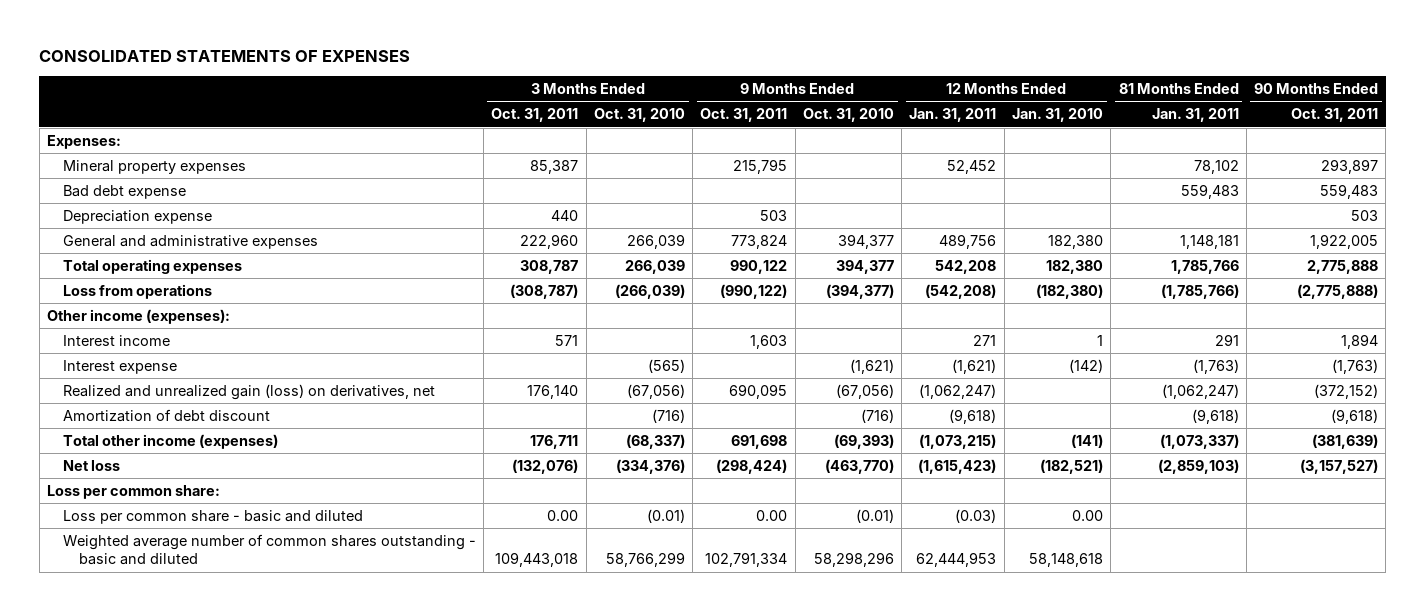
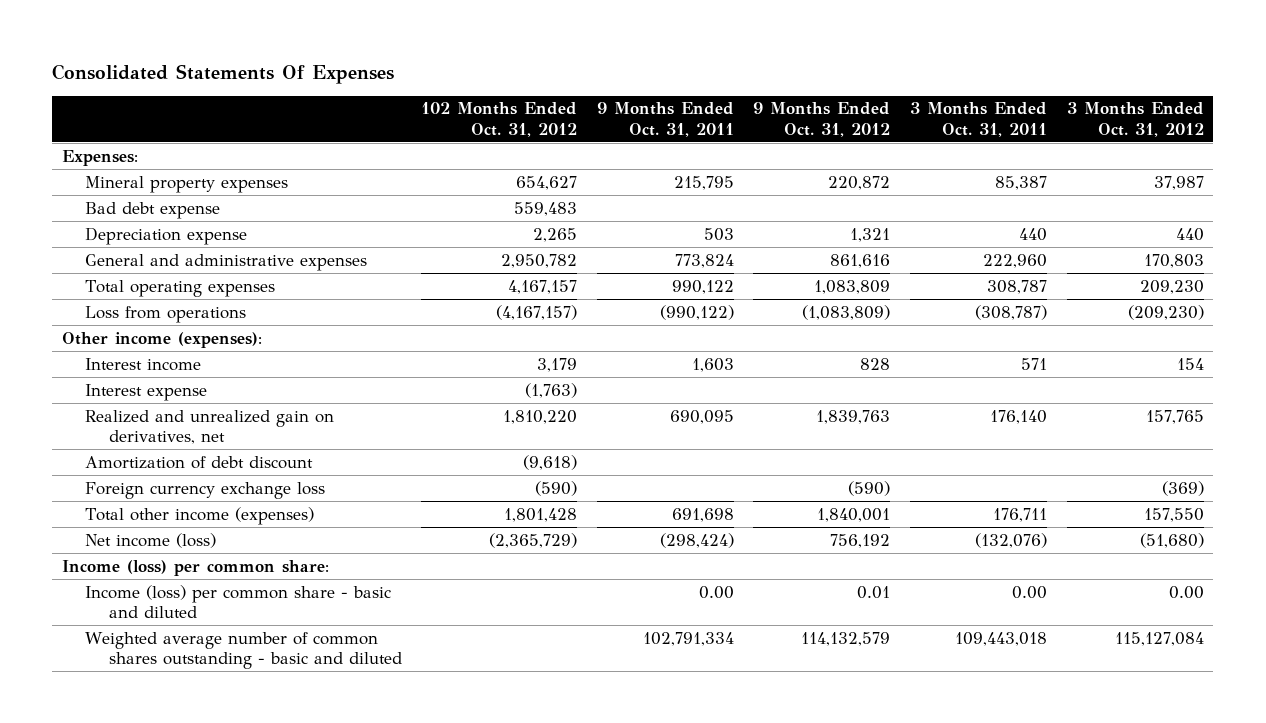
- CONSOLIDATED STATEMENTS OF EXPENSES
+ Consolidated Statements Of Expenses
- | 3 Months Ended Oct. 31, 2011 | 3 Months Ended Oct. 31, 2010 | 9 Months Ended Oct. 31, 2011 | 9 Months Ended Oct. 31, 2010 | 12 Months Ended Jan. 31, 2011 | 12 Months Ended Jan. 31, 2010 | 81 Months Ended Jan. 31, 2011 | 90 Months Ended Oct. 31, 2011
+ | 102 Months Ended Oct. 31, 2012 | 9 Months Ended Oct. 31, 2011 | 9 Months Ended Oct. 31, 2012 | 3 Months Ended Oct. 31, 2011 | 3 Months Ended Oct. 31, 2012
- Realized and unrealized gain (loss) on derivatives, net | 176,140 | (67,056) | 690,095 | (67,056) | (1,062,247) | | (1,062,247) | (372,152)
+ Realized and unrealized gain on derivatives, net | 1,810,220 | 690,095 | 1,839,763 | 176,140 | 157,765
+ Foreign currency exchange loss | (590) | | (590) | | (369)
- Net loss | (132,076) | (334,376) | (298,424) | (463,770) | (1,615,423) | (182,521) | (2,859,103) | (3,157,527)
- Loss per common share:
- Loss per common share - basic and diluted | 0.00 | (0.01) | 0.00 | (0.01) | (0.03) | 0.00 | |
+ Net income (loss) | (2,365,729) | (298,424) | 756,192 | (132,076) | (51,680)
+ Income (loss) per common share:
+ Income (loss) per common share - basic and diluted | | 0.00 | 0.01 | 0.00 | 0.00

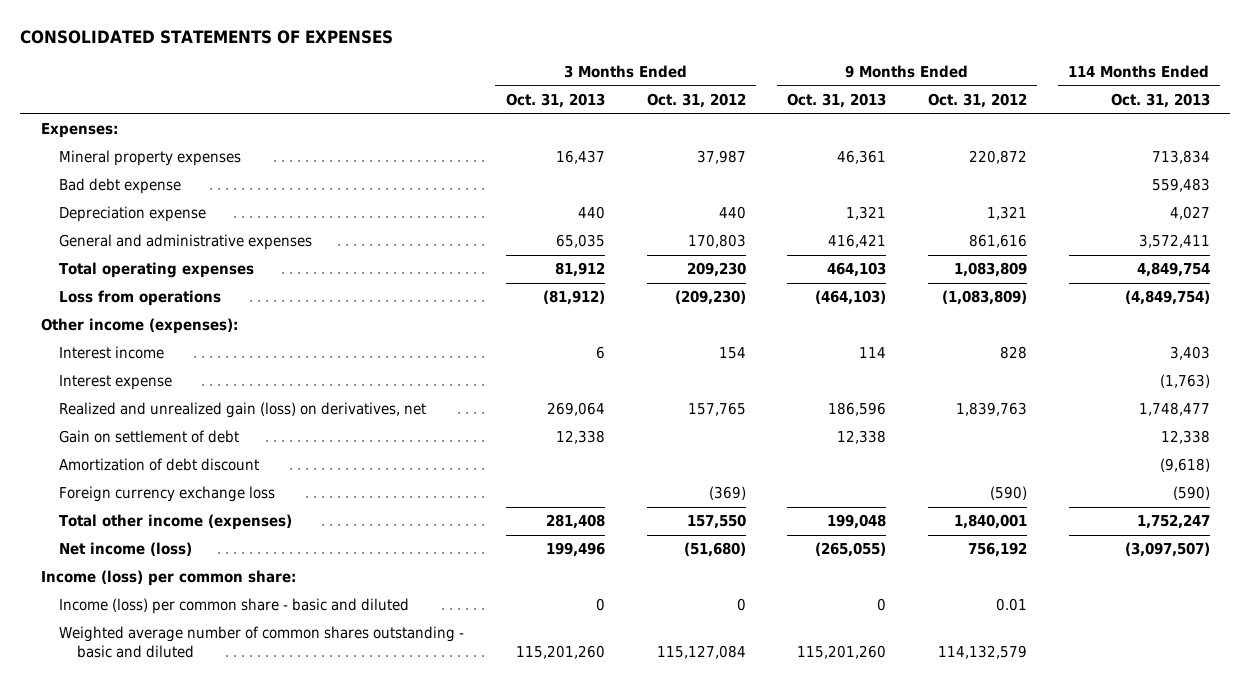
- Consolidated Statements Of Expenses
+ CONSOLIDATED STATEMENTS OF EXPENSES
- | 102 Months Ended Oct. 31, 2012 | 9 Months Ended Oct. 31, 2011 | 9 Months Ended Oct. 31, 2012 | 3 Months Ended Oct. 31, 2011 | 3 Months Ended Oct. 31, 2012
+ | 3 Months Ended Oct. 31, 2013 | 3 Months Ended Oct. 31, 2012 | 9 Months Ended Oct. 31, 2013 | 9 Months Ended Oct. 31, 2012 | 114 Months Ended Oct. 31, 2013
- Realized and unrealized gain on derivatives, net | 1,810,220 | 690,095 | 1,839,763 | 176,140 | 157,765
+ Realized and unrealized gain (loss) on derivatives, net | 269,064 | 157,765 | 186,596 | 1,839,763 | 1,748,477
+ Gain on settlement of debt | 12,338 | | 12,338 | | 12,338
- Income (loss) per common share - basic and diluted | | 0.00 | 0.01 | 0.00 | 0.00
+ Income (loss) per common share - basic and diluted | 0 | 0 | 0 | 0.01 |

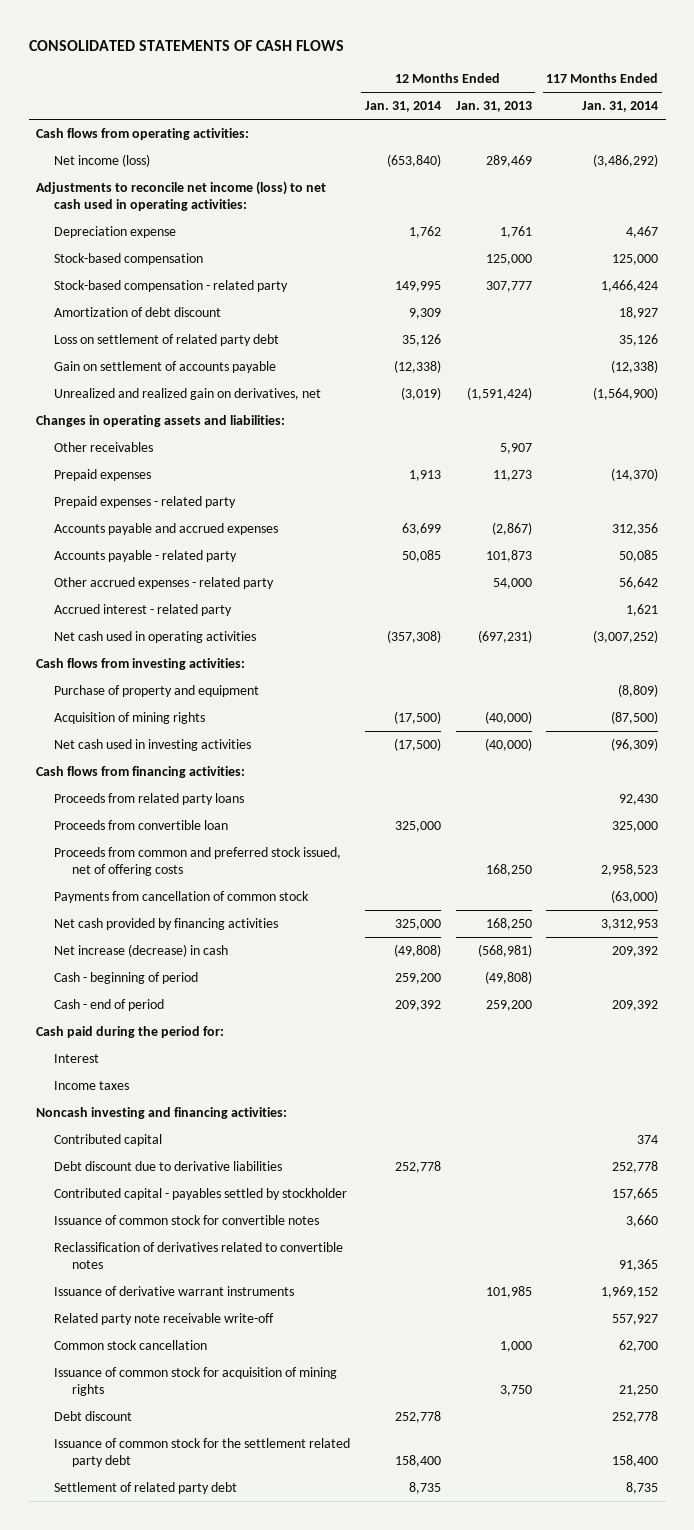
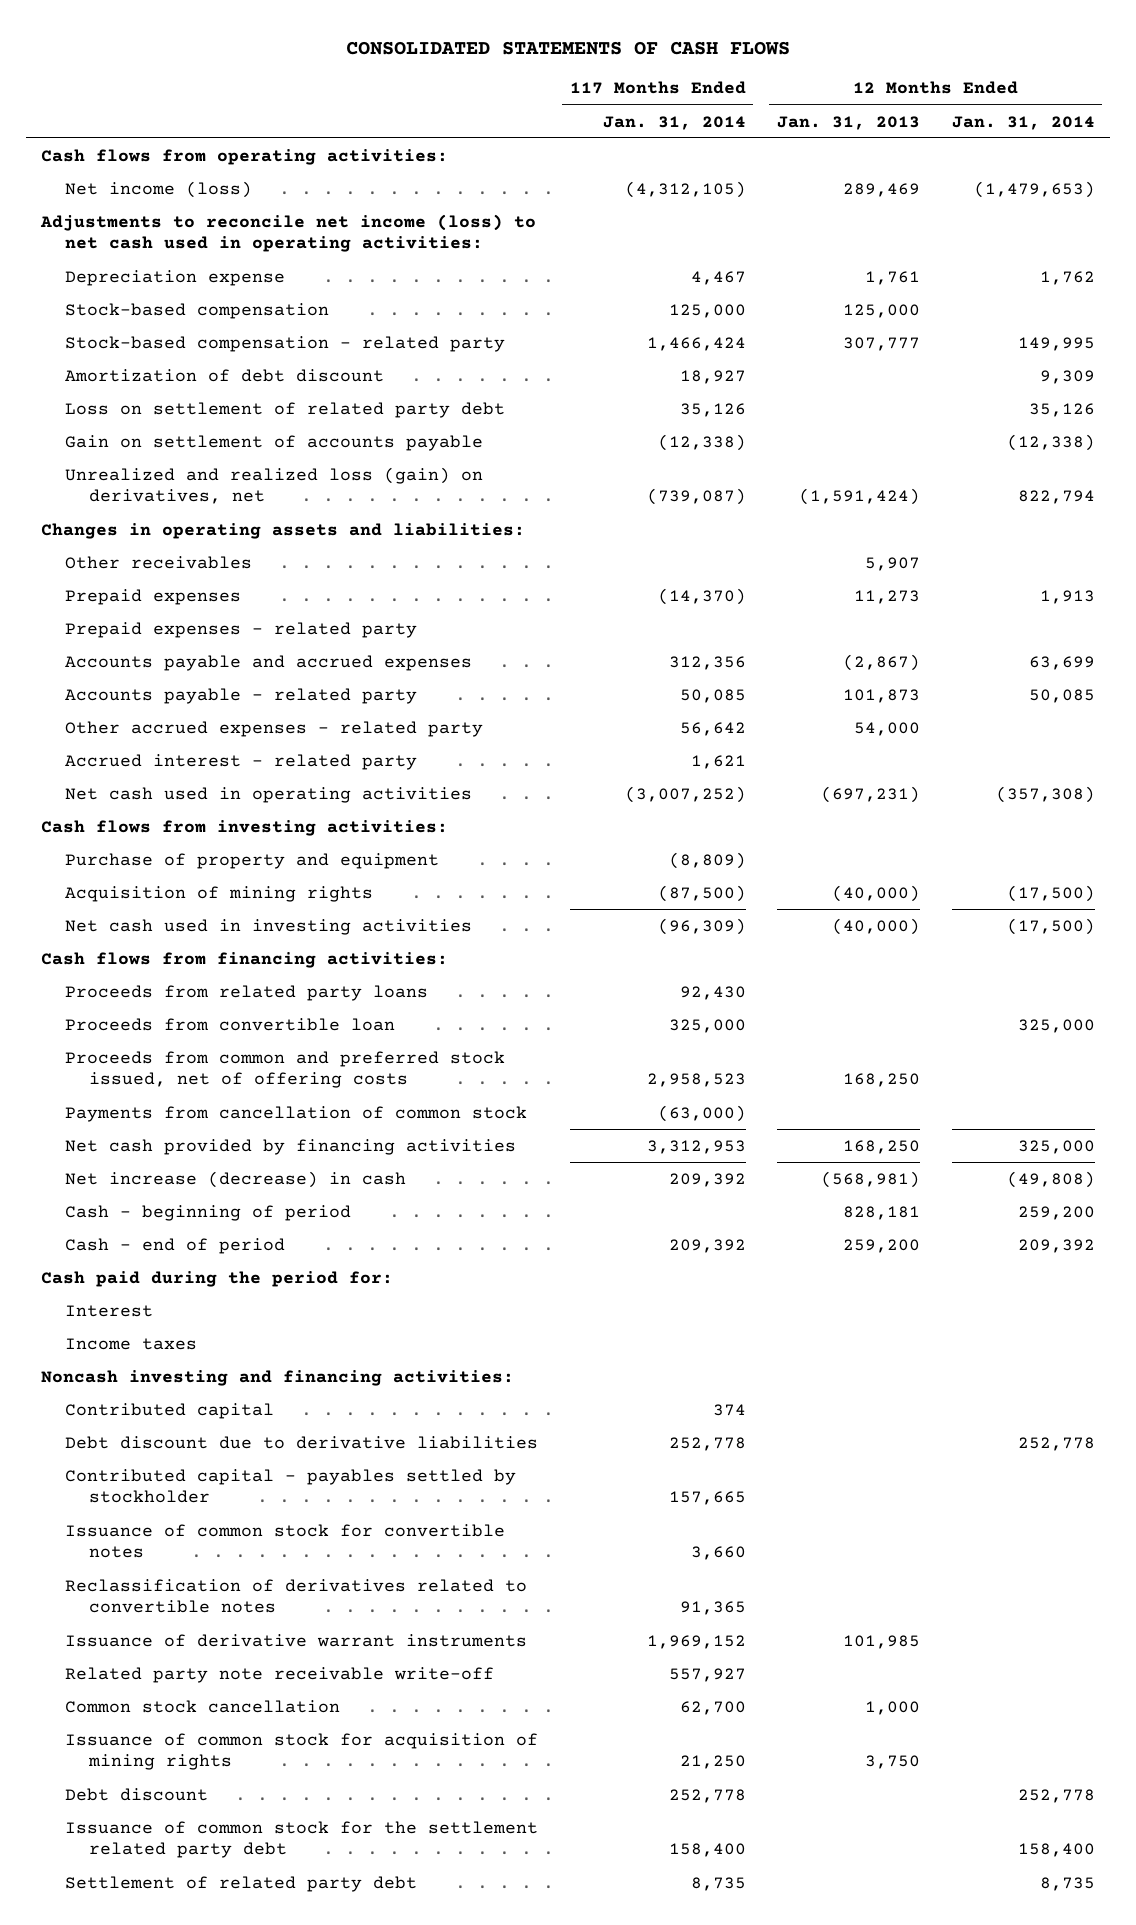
- | 12 Months Ended Jan. 31, 2014 | 12 Months Ended Jan. 31, 2013 | 117 Months Ended Jan. 31, 2014
+ | 117 Months Ended Jan. 31, 2014 | 12 Months Ended Jan. 31, 2013 | 12 Months Ended Jan. 31, 2014
- Net income (loss) | (653,840) | 289,469 | (3,486,292)
+ Net income (loss) | (4,312,105) | 289,469 | (1,479,653)
- Unrealized and realized gain on derivatives, net | (3,019) | (1,591,424) | (1,564,900)
+ Unrealized and realized loss (gain) on derivatives, net | (739,087) | (1,591,424) | 822,794
- Cash - beginning of period | 259,200 | (49,808) |
+ Cash - beginning of period | | 828,181 | 259,200

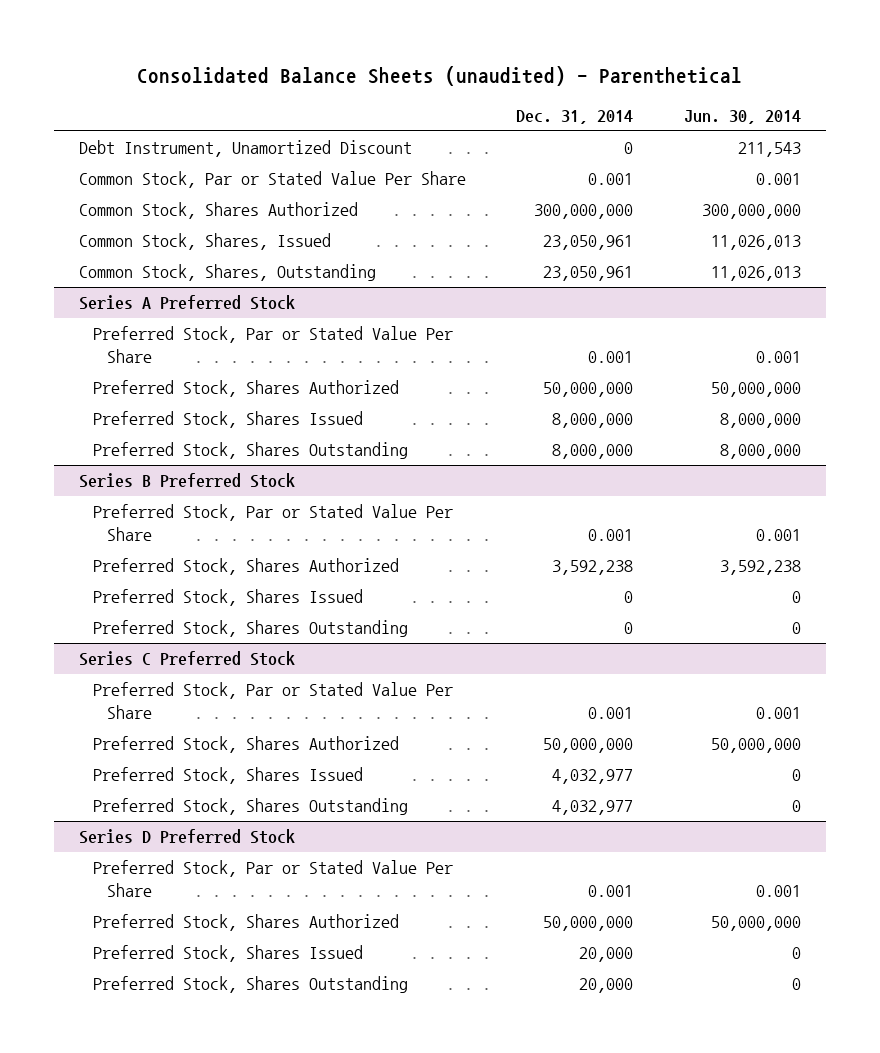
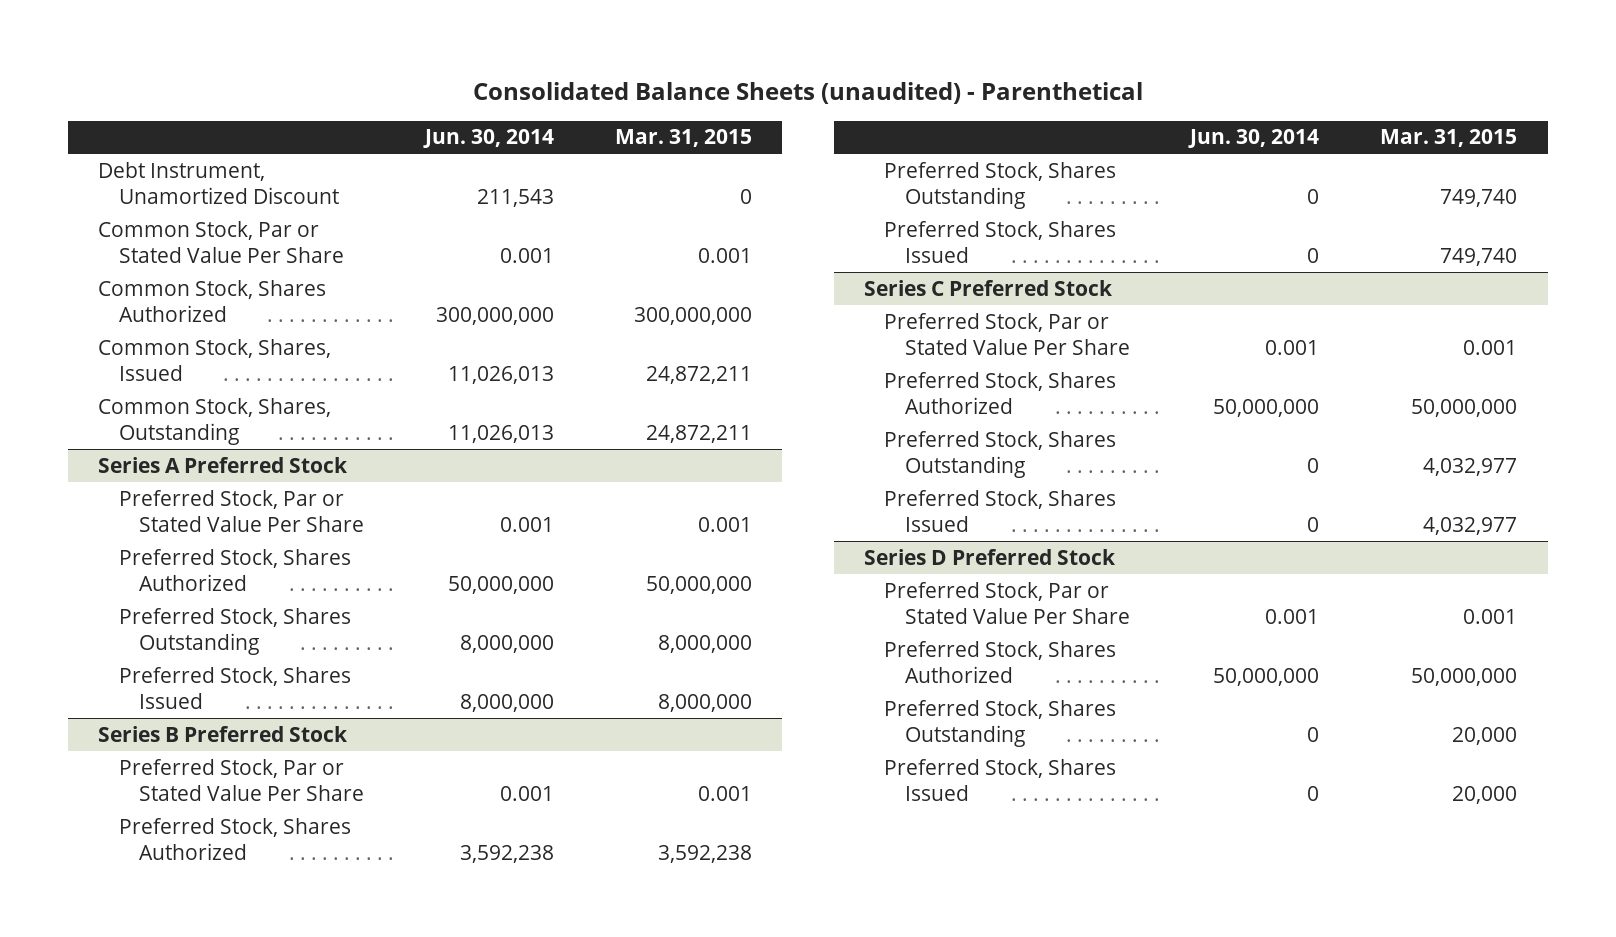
- | Dec. 31, 2014 | Jun. 30, 2014
+ | Jun. 30, 2014 | Mar. 31, 2015
@ Series A Preferred Stock
moved down: Preferred Stock, Shares Issued | 8,000,000 | 8,000,000
@ Series B Preferred Stock
moved down: Preferred Stock, Shares Issued | 0 | 749,740
@ Series C Preferred Stock
moved down: Preferred Stock, Shares Issued | 0 | 4,032,977
@ Series D Preferred Stock
moved down: Preferred Stock, Shares Issued | 0 | 20,000

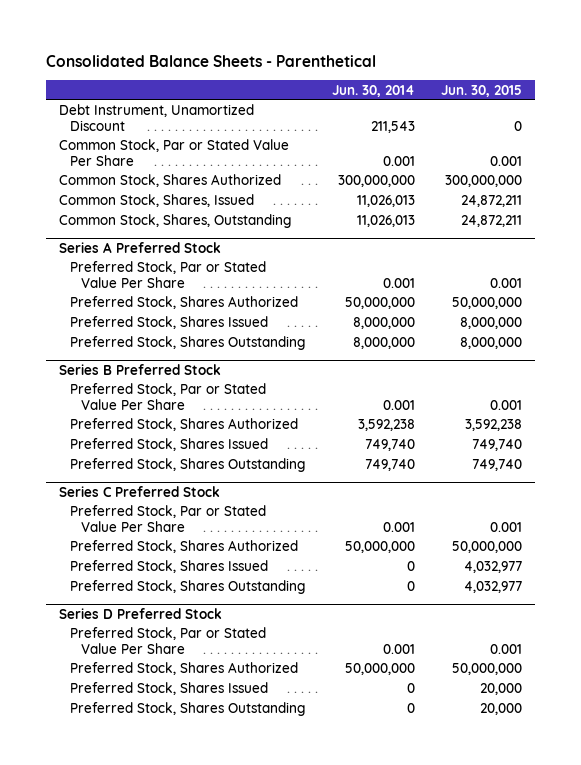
- Consolidated Balance Sheets (unaudited) - Parenthetical
+ Consolidated Balance Sheets - Parenthetical
- | Jun. 30, 2014 | Mar. 31, 2015
+ | Jun. 30, 2014 | Jun. 30, 2015
@ Series A Preferred Stock
moved down: Preferred Stock, Shares Outstanding | 8,000,000 | 8,000,000
@ Series B Preferred Stock
- Preferred Stock, Shares Outstanding | 0 | 749,740
- Preferred Stock, Shares Issued | 0 | 749,740
+ Preferred Stock, Shares Issued | 749,740 | 749,740
+ Preferred Stock, Shares Outstanding | 749,740 | 749,740
@ Series C Preferred Stock
moved down: Preferred Stock, Shares Outstanding | 0 | 4,032,977
@ Series D Preferred Stock
moved down: Preferred Stock, Shares Outstanding | 0 | 20,000

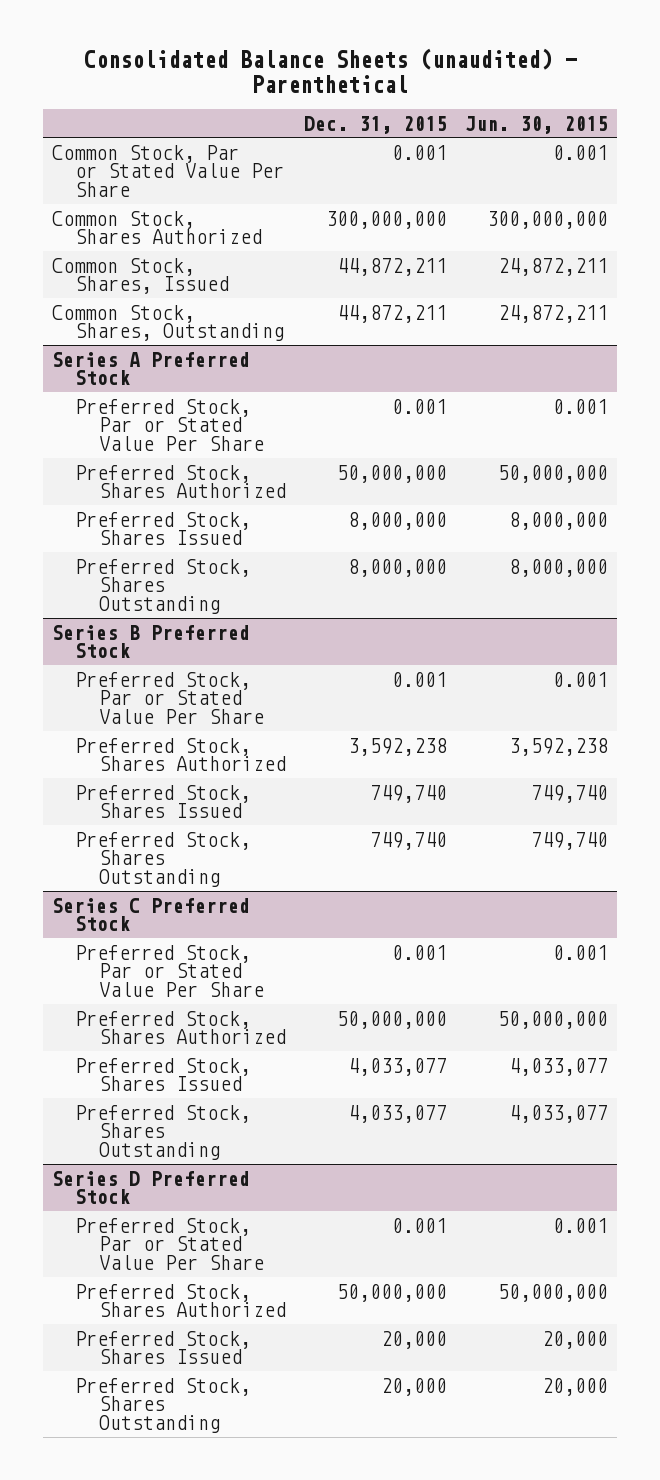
- Consolidated Balance Sheets - Parenthetical
+ Consolidated Balance Sheets (unaudited) - Parenthetical
- | Jun. 30, 2014 | Jun. 30, 2015
+ | Dec. 31, 2015 | Jun. 30, 2015
- Debt Instrument, Unamortized Discount | 211,543 | 0
@ Series C Preferred Stock
- Preferred Stock, Shares Issued | 0 | 4,032,977
- Preferred Stock, Shares Outstanding | 0 | 4,032,977
+ Preferred Stock, Shares Issued | 4,033,077 | 4,033,077
+ Preferred Stock, Shares Outstanding | 4,033,077 | 4,033,077

